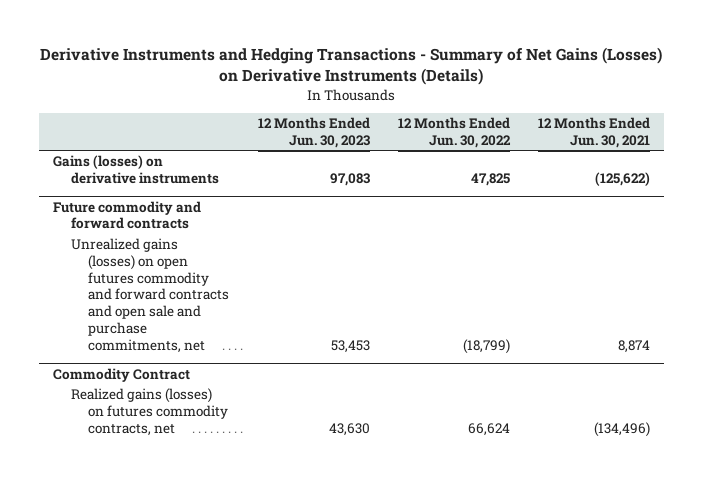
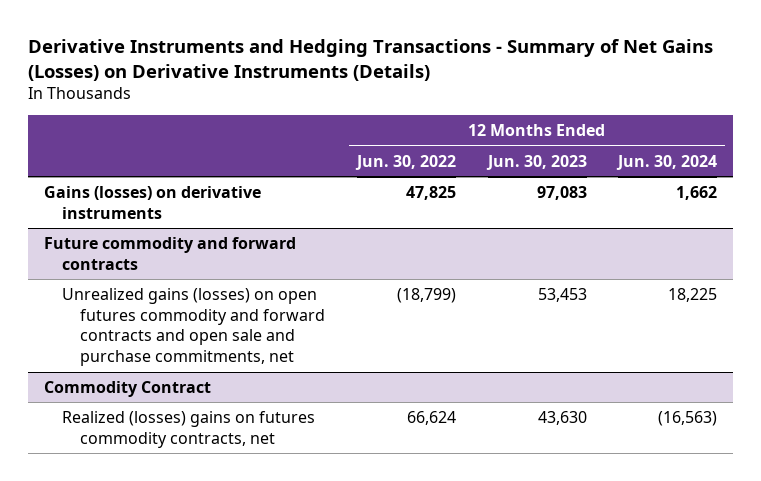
- | 12 Months Ended Jun. 30, 2023 | 12 Months Ended Jun. 30, 2022 | 12 Months Ended Jun. 30, 2021
+ | 12 Months Ended Jun. 30, 2022 | 12 Months Ended Jun. 30, 2023 | 12 Months Ended Jun. 30, 2024
@ Commodity Contract
- Realized gains (losses) on futures commodity contracts, net | 43,630 | 66,624 | (134,496)
+ Realized (losses) gains on futures commodity contracts, net | 66,624 | 43,630 | (16,563)

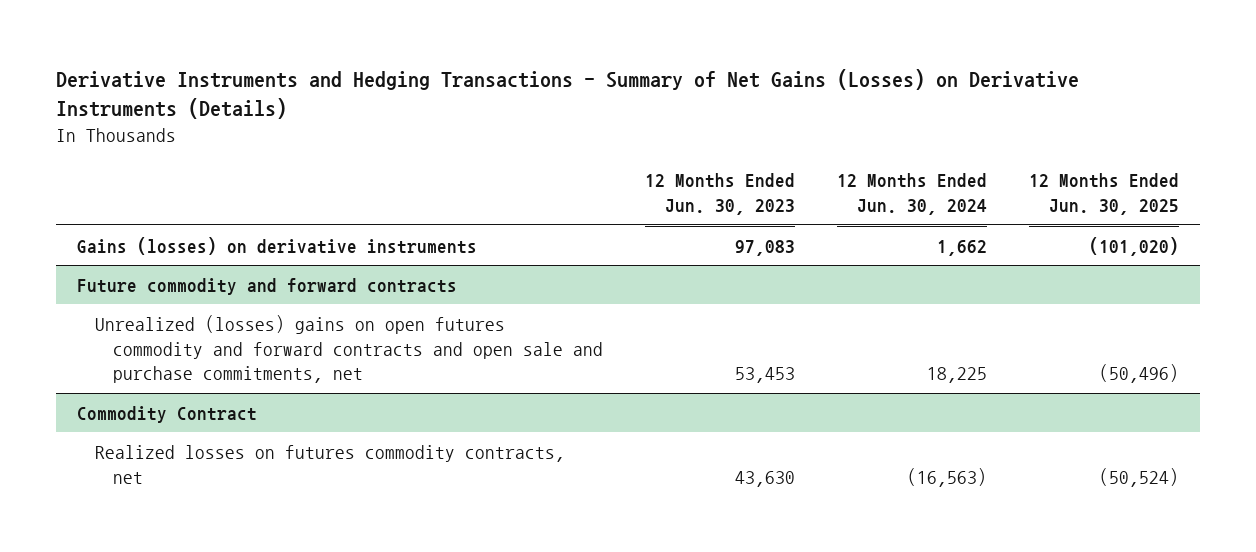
- | 12 Months Ended Jun. 30, 2022 | 12 Months Ended Jun. 30, 2023 | 12 Months Ended Jun. 30, 2024
+ | 12 Months Ended Jun. 30, 2023 | 12 Months Ended Jun. 30, 2024 | 12 Months Ended Jun. 30, 2025
@ Future commodity and forward contracts
- Unrealized gains (losses) on open futures commodity and forward contracts and open sale and purchase commitments, net | (18,799) | 53,453 | 18,225
+ Unrealized (losses) gains on open futures commodity and forward contracts and open sale and purchase commitments, net | 53,453 | 18,225 | (50,496)
@ Commodity Contract
- Realized (losses) gains on futures commodity contracts, net | 66,624 | 43,630 | (16,563)
+ Realized losses on futures commodity contracts, net | 43,630 | (16,563) | (50,524)

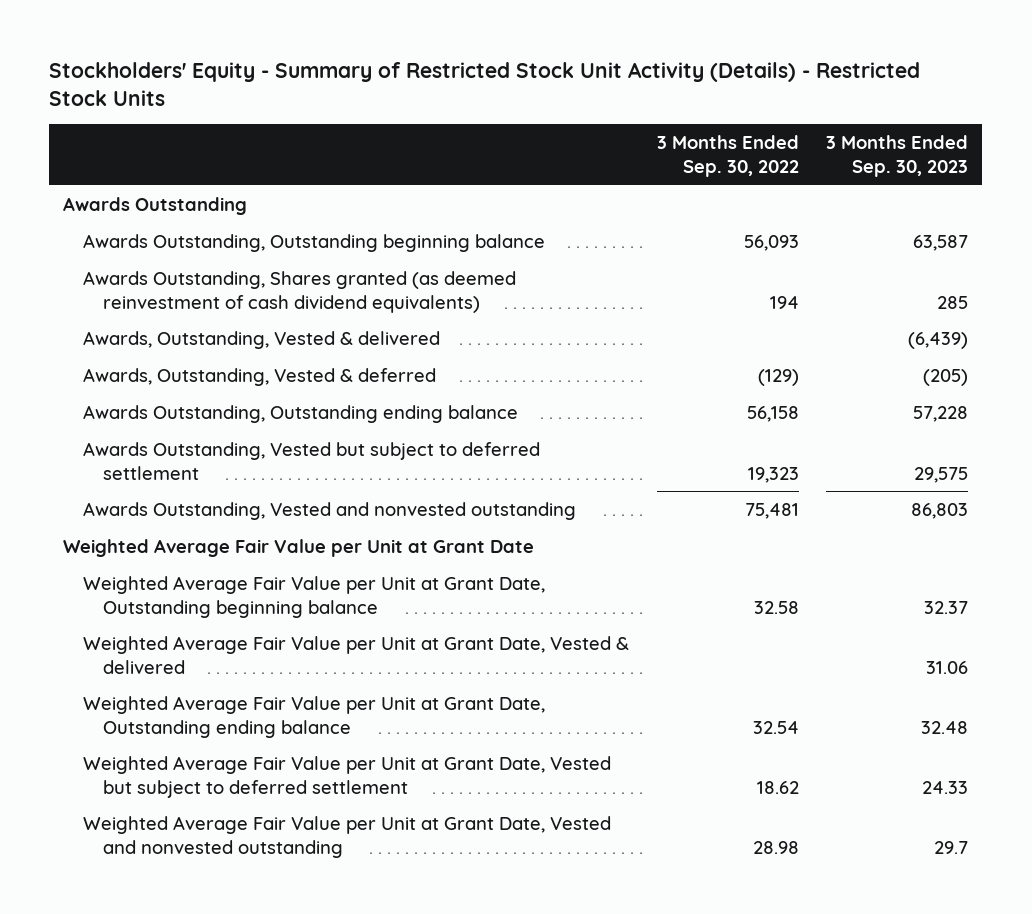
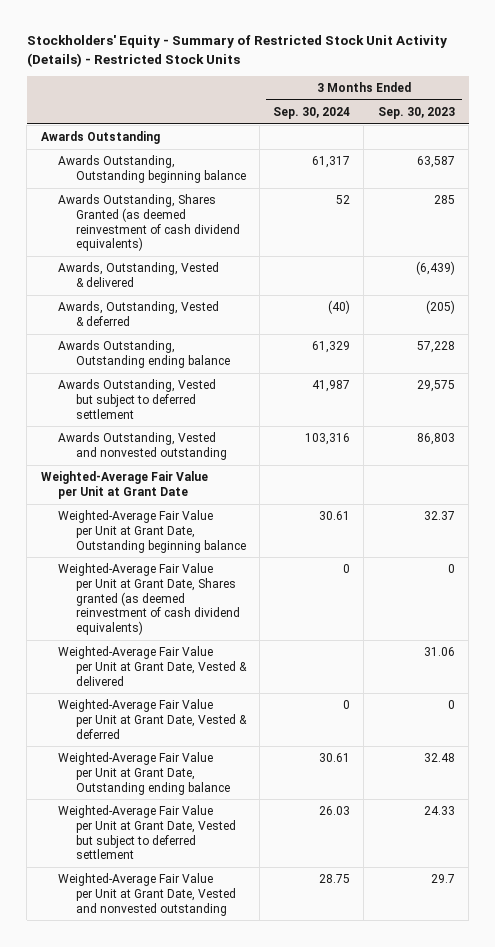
- | 3 Months Ended Sep. 30, 2022 | 3 Months Ended Sep. 30, 2023
+ | 3 Months Ended Sep. 30, 2024 | 3 Months Ended Sep. 30, 2023
- Awards Outstanding, Shares granted (as deemed reinvestment of cash dividend equivalents) | 194 | 285
+ Awards Outstanding, Shares Granted (as deemed reinvestment of cash dividend equivalents) | 52 | 285
- Weighted Average Fair Value per Unit at Grant Date
- Weighted Average Fair Value per Unit at Grant Date, Outstanding beginning balance | 32.58 | 32.37
- Weighted Average Fair Value per Unit at Grant Date, Vested & delivered | | 31.06
- Weighted Average Fair Value per Unit at Grant Date, Outstanding ending balance | 32.54 | 32.48
- Weighted Average Fair Value per Unit at Grant Date, Vested but subject to deferred settlement | 18.62 | 24.33
- Weighted Average Fair Value per Unit at Grant Date, Vested and nonvested outstanding | 28.98 | 29.7
+ Weighted-Average Fair Value per Unit at Grant Date
+ Weighted-Average Fair Value per Unit at Grant Date, Outstanding beginning balance | 30.61 | 32.37
+ Weighted-Average Fair Value per Unit at Grant Date, Shares granted (as deemed reinvestment of cash dividend equivalents) | 0 | 0
+ Weighted-Average Fair Value per Unit at Grant Date, Vested & delivered | | 31.06
+ Weighted-Average Fair Value per Unit at Grant Date, Vested & deferred | 0 | 0
+ Weighted-Average Fair Value per Unit at Grant Date, Outstanding ending balance | 30.61 | 32.48
+ Weighted-Average Fair Value per Unit at Grant Date, Vested but subject to deferred settlement | 26.03 | 24.33
+ Weighted-Average Fair Value per Unit at Grant Date, Vested and nonvested outstanding | 28.75 | 29.7

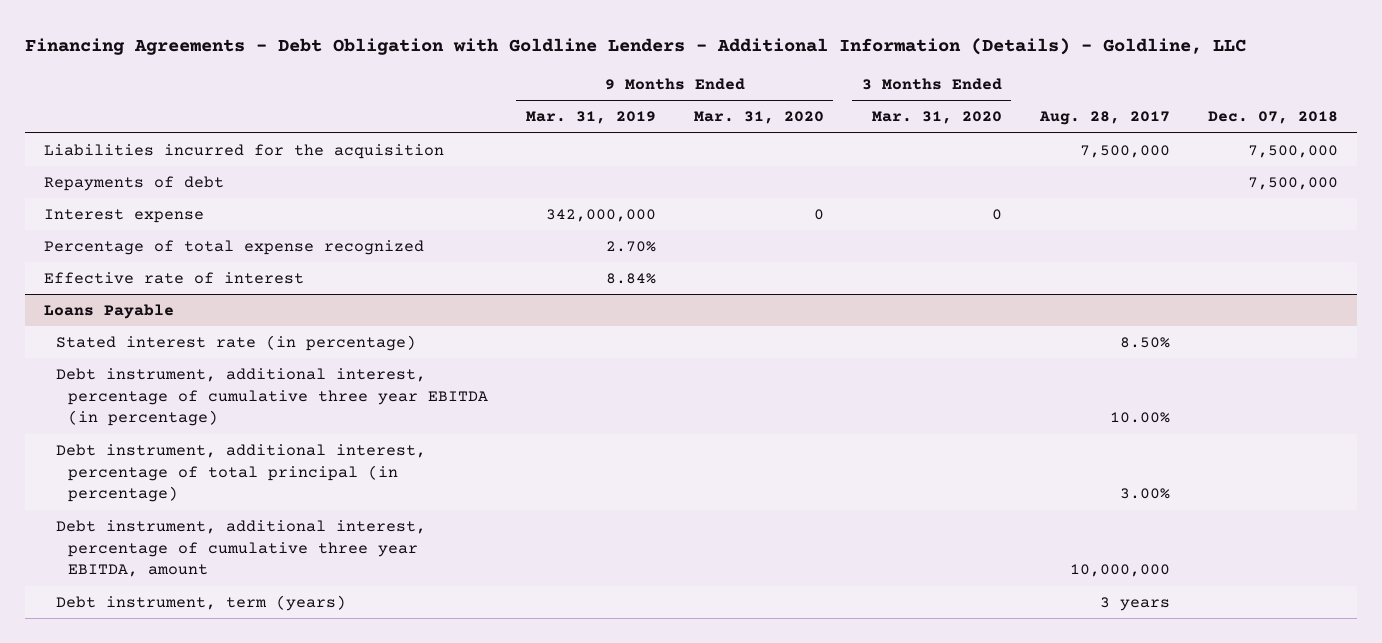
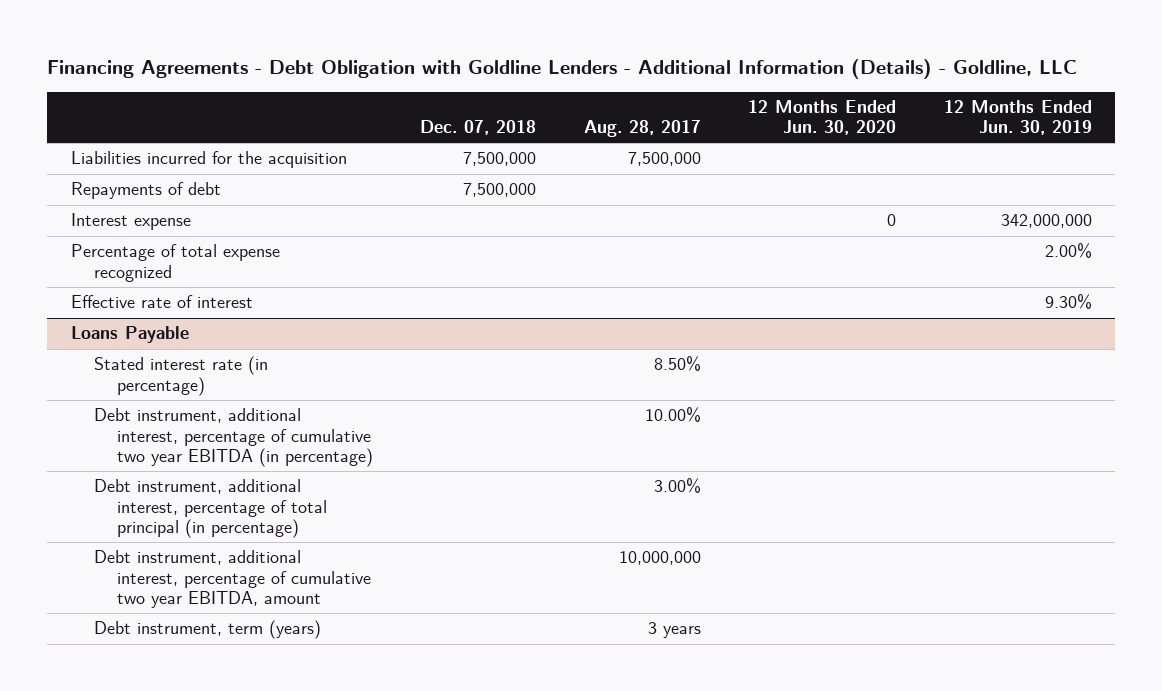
- | 9 Months Ended Mar. 31, 2019 | 9 Months Ended Mar. 31, 2020 | 3 Months Ended Mar. 31, 2020 | Aug. 28, 2017 | Dec. 07, 2018
+ | Dec. 07, 2018 | Aug. 28, 2017 | 12 Months Ended Jun. 30, 2020 | 12 Months Ended Jun. 30, 2019
@ Loans Payable
- Debt instrument, additional interest, percentage of cumulative three year EBITDA (in percentage) | | | | 10.00% |
+ Debt instrument, additional interest, percentage of cumulative two year EBITDA (in percentage) | | 10.00% | |
- Debt instrument, additional interest, percentage of cumulative three year EBITDA, amount | | | | 10,000,000 |
+ Debt instrument, additional interest, percentage of cumulative two year EBITDA, amount | | 10,000,000 | |

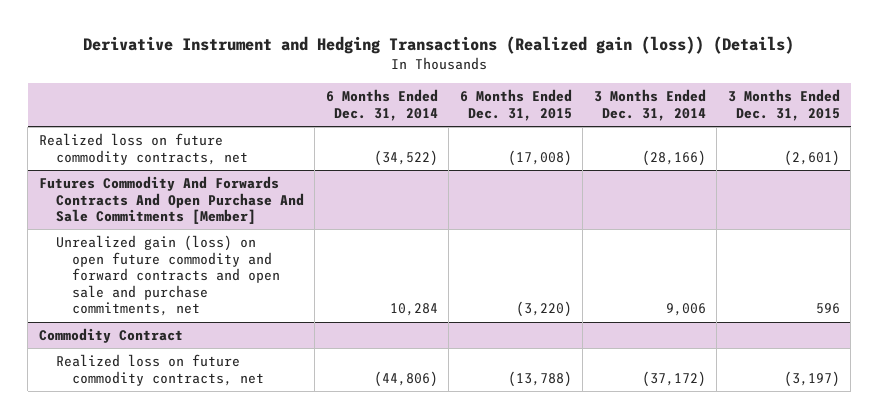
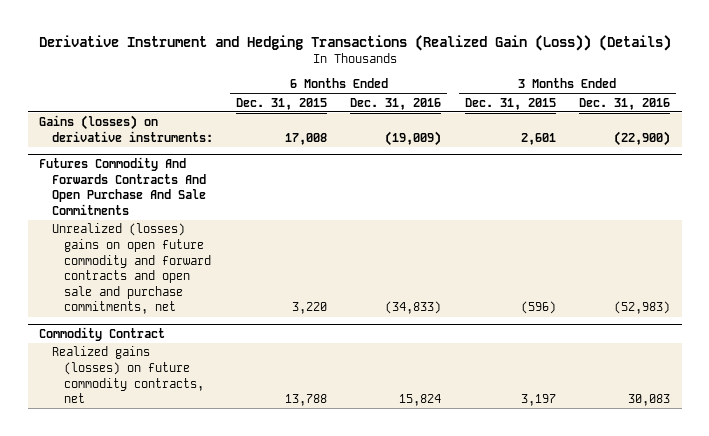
- Derivative Instrument and Hedging Transactions (Realized gain (loss)) (Details)
+ Derivative Instrument and Hedging Transactions (Realized Gain (Loss)) (Details)
- | 6 Months Ended Dec. 31, 2014 | 6 Months Ended Dec. 31, 2015 | 3 Months Ended Dec. 31, 2014 | 3 Months Ended Dec. 31, 2015
+ | 6 Months Ended Dec. 31, 2015 | 6 Months Ended Dec. 31, 2016 | 3 Months Ended Dec. 31, 2015 | 3 Months Ended Dec. 31, 2016
- Realized loss on future commodity contracts, net | (34,522) | (17,008) | (28,166) | (2,601)
- Futures Commodity And Forwards Contracts And Open Purchase And Sale Commitments [Member]
- Unrealized gain (loss) on open future commodity and forward contracts and open sale and purchase commitments, net | 10,284 | (3,220) | 9,006 | 596
+ Gains (losses) on derivative instruments: | 17,008 | (19,009) | 2,601 | (22,900)
+ Futures Commodity And Forwards Contracts And Open Purchase And Sale Commitments
+ Unrealized (losses) gains on open future commodity and forward contracts and open sale and purchase commitments, net | 3,220 | (34,833) | (596) | (52,983)
@ Commodity Contract
- Realized loss on future commodity contracts, net | (44,806) | (13,788) | (37,172) | (3,197)
+ Realized gains (losses) on future commodity contracts, net | 13,788 | 15,824 | 3,197 | 30,083

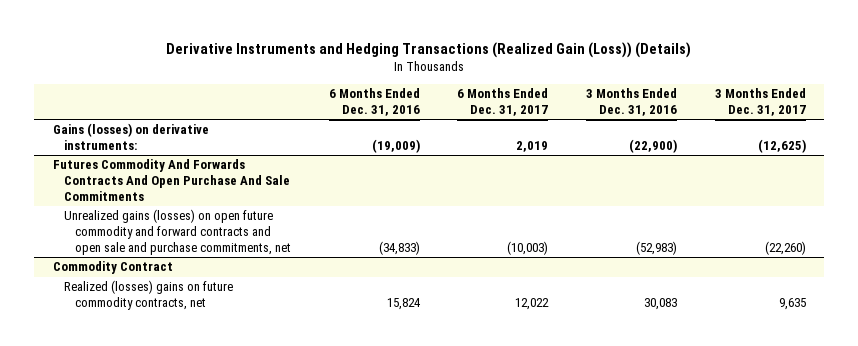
- Derivative Instrument and Hedging Transactions (Realized Gain (Loss)) (Details)
+ Derivative Instruments and Hedging Transactions (Realized Gain (Loss)) (Details)
- | 6 Months Ended Dec. 31, 2015 | 6 Months Ended Dec. 31, 2016 | 3 Months Ended Dec. 31, 2015 | 3 Months Ended Dec. 31, 2016
+ | 6 Months Ended Dec. 31, 2016 | 6 Months Ended Dec. 31, 2017 | 3 Months Ended Dec. 31, 2016 | 3 Months Ended Dec. 31, 2017
@ Futures Commodity And Forwards Contracts And Open Purchase And Sale Commitments
- Unrealized (losses) gains on open future commodity and forward contracts and open sale and purchase commitments, net | 3,220 | (34,833) | (596) | (52,983)
+ Unrealized gains (losses) on open future commodity and forward contracts and open sale and purchase commitments, net | (34,833) | (10,003) | (52,983) | (22,260)
@ Commodity Contract
- Realized gains (losses) on future commodity contracts, net | 13,788 | 15,824 | 3,197 | 30,083
+ Realized (losses) gains on future commodity contracts, net | 15,824 | 12,022 | 30,083 | 9,635

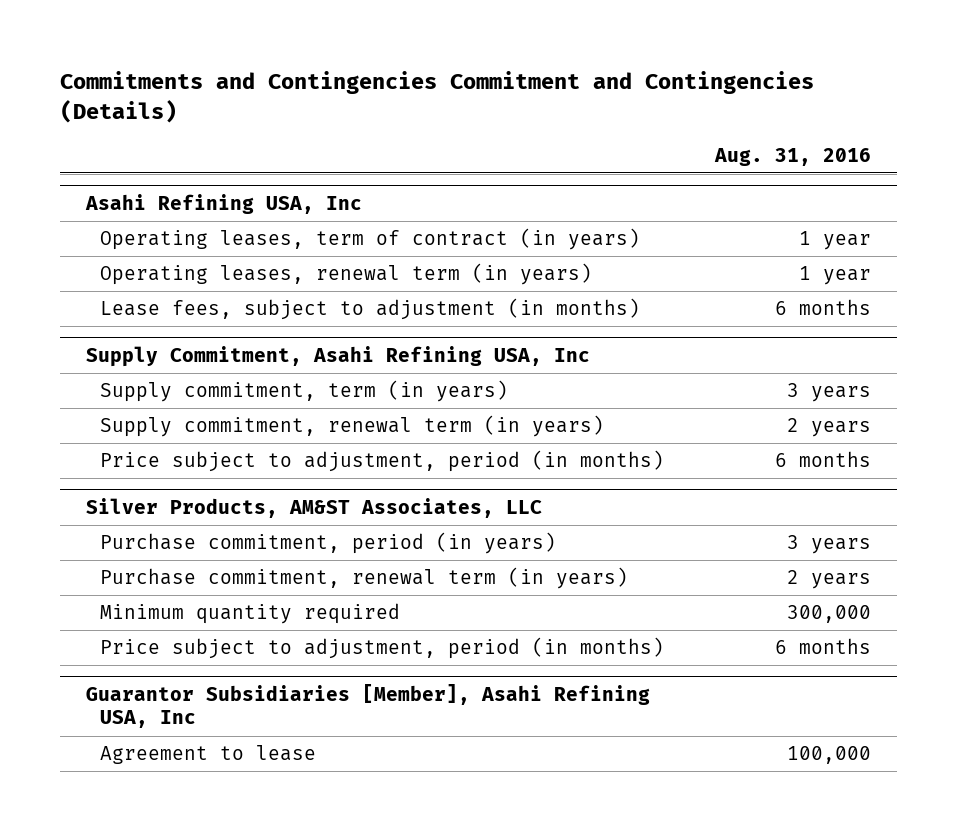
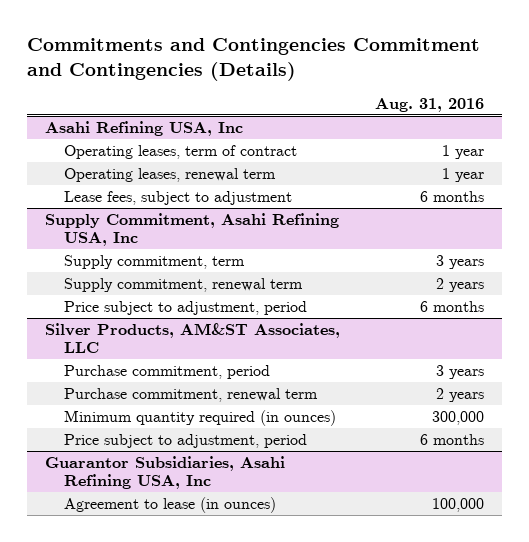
@ Asahi Refining USA, Inc
- Operating leases, term of contract (in years) | 1 year
- Operating leases, renewal term (in years) | 1 year
- Lease fees, subject to adjustment (in months) | 6 months
+ Operating leases, term of contract | 1 year
+ Operating leases, renewal term | 1 year
+ Lease fees, subject to adjustment | 6 months
@ Supply Commitment, Asahi Refining USA, Inc
- Supply commitment, term (in years) | 3 years
- Supply commitment, renewal term (in years) | 2 years
- Price subject to adjustment, period (in months) | 6 months
+ Supply commitment, term | 3 years
+ Supply commitment, renewal term | 2 years
+ Price subject to adjustment, period | 6 months
@ Silver Products, AM&ST Associates, LLC
- Purchase commitment, period (in years) | 3 years
- Purchase commitment, renewal term (in years) | 2 years
- Minimum quantity required | 300,000
- Price subject to adjustment, period (in months) | 6 months
- Guarantor Subsidiaries [Member], Asahi Refining USA, Inc
- Agreement to lease | 100,000
@ Silver Products, AM&ST Associates, LLC
+ Purchase commitment, period | 3 years
+ Purchase commitment, renewal term | 2 years
+ Minimum quantity required (in ounces) | 300,000
+ Price subject to adjustment, period | 6 months
+ Guarantor Subsidiaries, Asahi Refining USA, Inc
+ Agreement to lease (in ounces) | 100,000

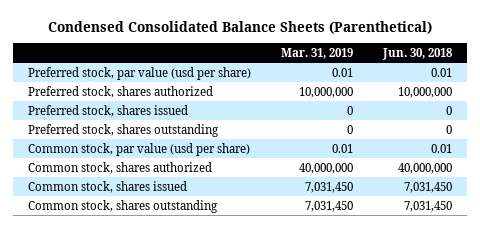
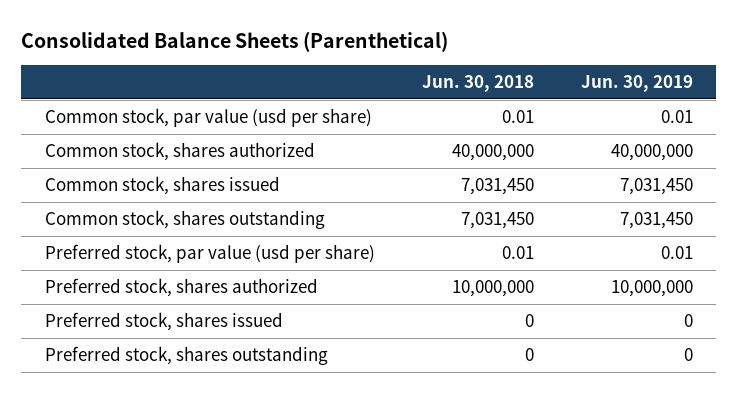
- Condensed Consolidated Balance Sheets (Parenthetical)
+ Consolidated Balance Sheets (Parenthetical)
- | Mar. 31, 2019 | Jun. 30, 2018
+ | Jun. 30, 2018 | Jun. 30, 2019
moved down: Preferred stock, par value (usd per share) | 0.01 | 0.01
moved down: Preferred stock, shares authorized | 10,000,000 | 10,000,000
moved down: Preferred stock, shares issued | 0 | 0
moved down: Preferred stock, shares outstanding | 0 | 0

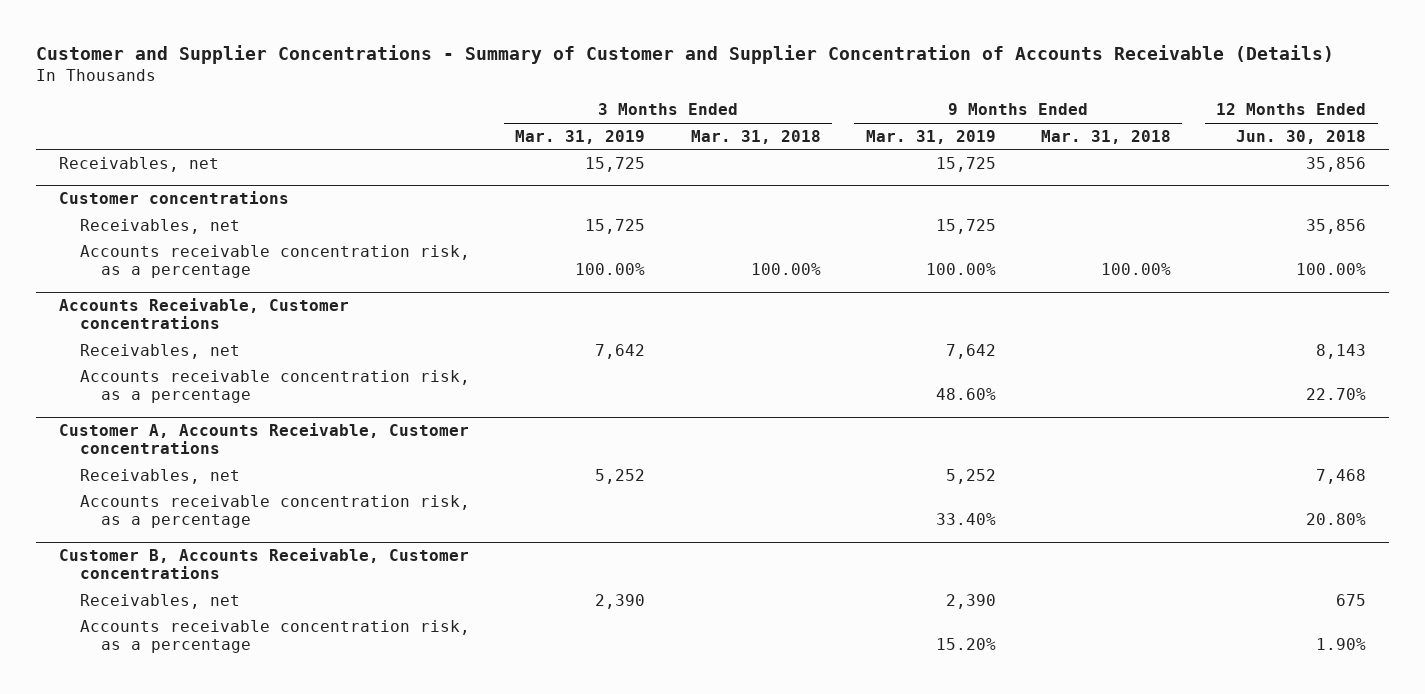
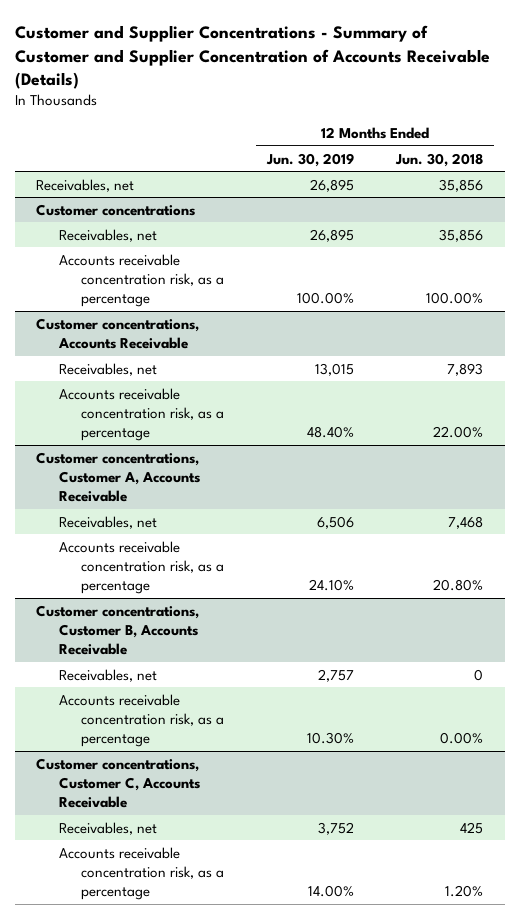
- | 3 Months Ended Mar. 31, 2019 | 3 Months Ended Mar. 31, 2018 | 9 Months Ended Mar. 31, 2019 | 9 Months Ended Mar. 31, 2018 | 12 Months Ended Jun. 30, 2018
+ | 12 Months Ended Jun. 30, 2019 | 12 Months Ended Jun. 30, 2018
- Accounts Receivable, Customer concentrations
- Receivables, net | 7,642 | | 7,642 | | 8,143
- Accounts receivable concentration risk, as a percentage | | | 48.60% | | 22.70%
- Customer A, Accounts Receivable, Customer concentrations
+ Customer concentrations, Accounts Receivable
+ Receivables, net | 13,015 | 7,893
+ Accounts receivable concentration risk, as a percentage | 48.40% | 22.00%
+ Customer concentrations, Customer A, Accounts Receivable
- Customer B, Accounts Receivable, Customer concentrations
- Receivables, net | 2,390 | | 2,390 | | 675
- Accounts receivable concentration risk, as a percentage | | | 15.20% | | 1.90%
+ Customer concentrations, Customer B, Accounts Receivable
+ Receivables, net | 2,757 | 0
+ Accounts receivable concentration risk, as a percentage | 10.30% | 0.00%
+ Customer concentrations, Customer C, Accounts Receivable
+ Receivables, net | 3,752 | 425
+ Accounts receivable concentration risk, as a percentage | 14.00% | 1.20%

